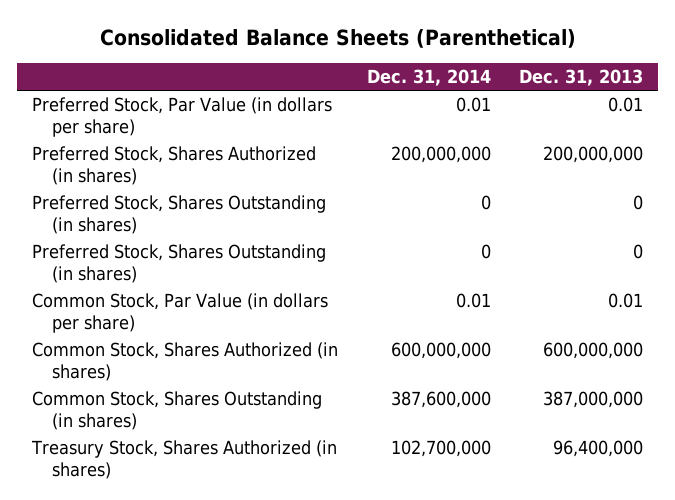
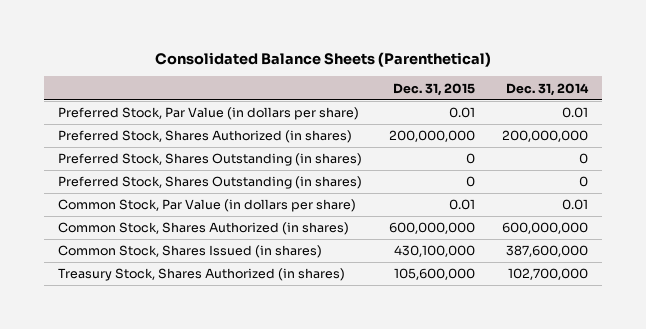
- | Dec. 31, 2014 | Dec. 31, 2013
+ | Dec. 31, 2015 | Dec. 31, 2014
- Common Stock, Shares Outstanding (in shares) | 387,600,000 | 387,000,000
+ Common Stock, Shares Issued (in shares) | 430,100,000 | 387,600,000

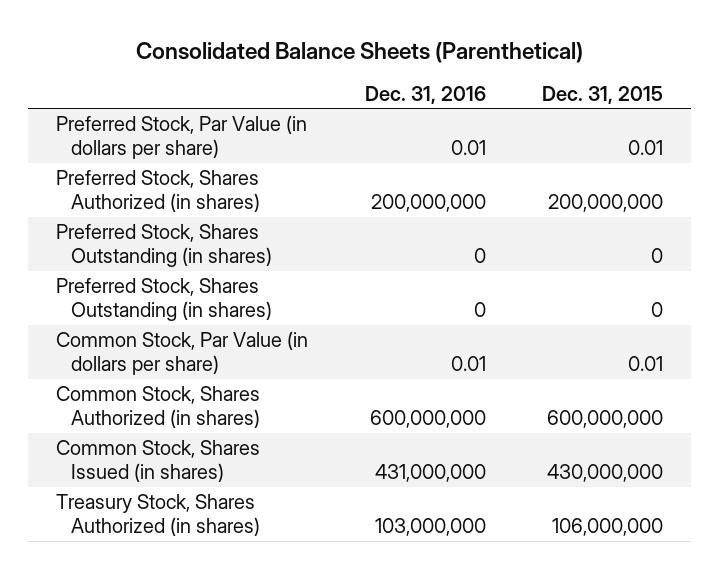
- | Dec. 31, 2015 | Dec. 31, 2014
+ | Dec. 31, 2016 | Dec. 31, 2015
- Common Stock, Shares Issued (in shares) | 430,100,000 | 387,600,000
- Treasury Stock, Shares Authorized (in shares) | 105,600,000 | 102,700,000
+ Common Stock, Shares Issued (in shares) | 431,000,000 | 430,000,000
+ Treasury Stock, Shares Authorized (in shares) | 103,000,000 | 106,000,000

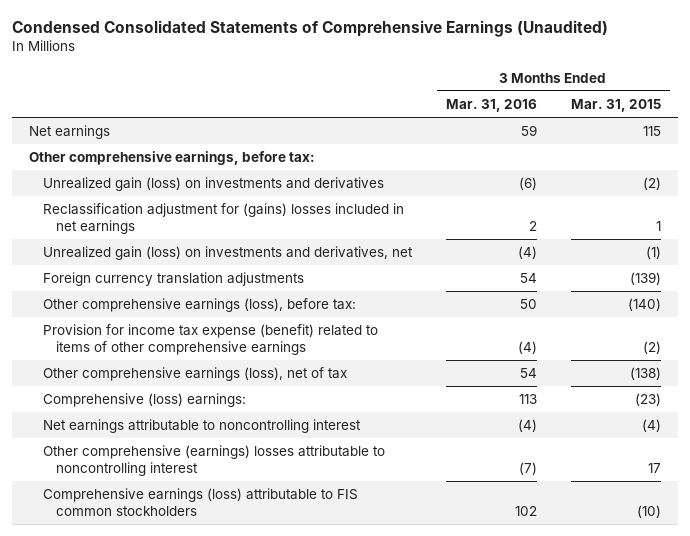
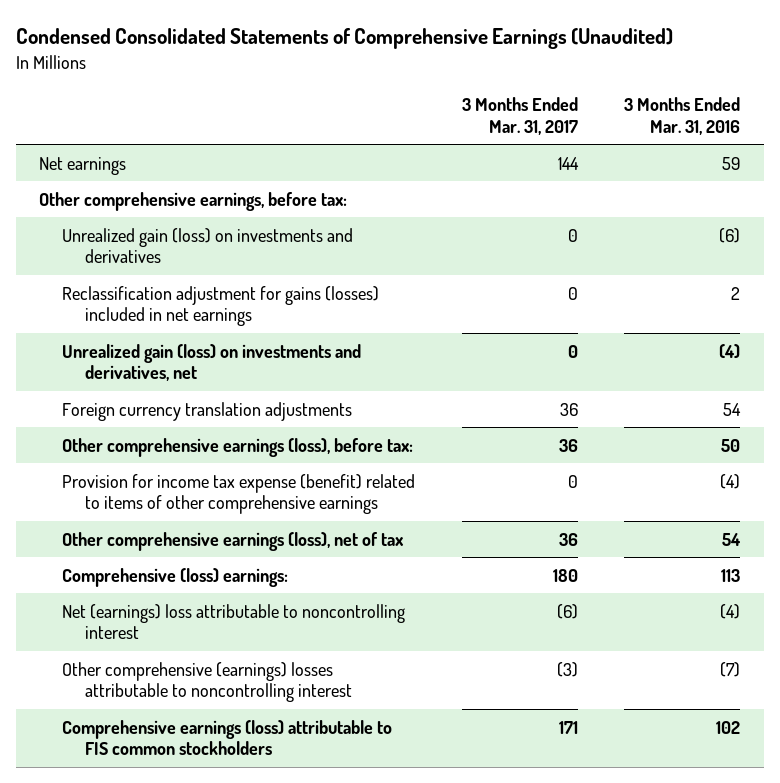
- | 3 Months Ended Mar. 31, 2016 | 3 Months Ended Mar. 31, 2015
+ | 3 Months Ended Mar. 31, 2017 | 3 Months Ended Mar. 31, 2016
- Reclassification adjustment for (gains) losses included in net earnings | 2 | 1
+ Reclassification adjustment for gains (losses) included in net earnings | 0 | 2
- Net earnings attributable to noncontrolling interest | (4) | (4)
+ Net (earnings) loss attributable to noncontrolling interest | (6) | (4)

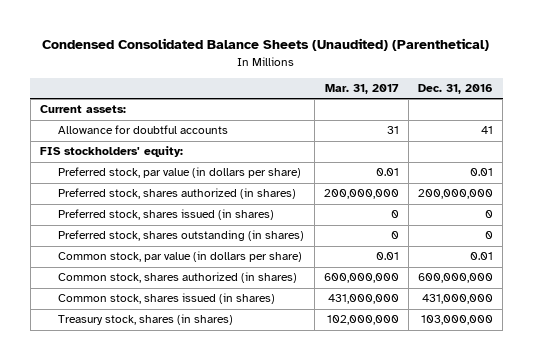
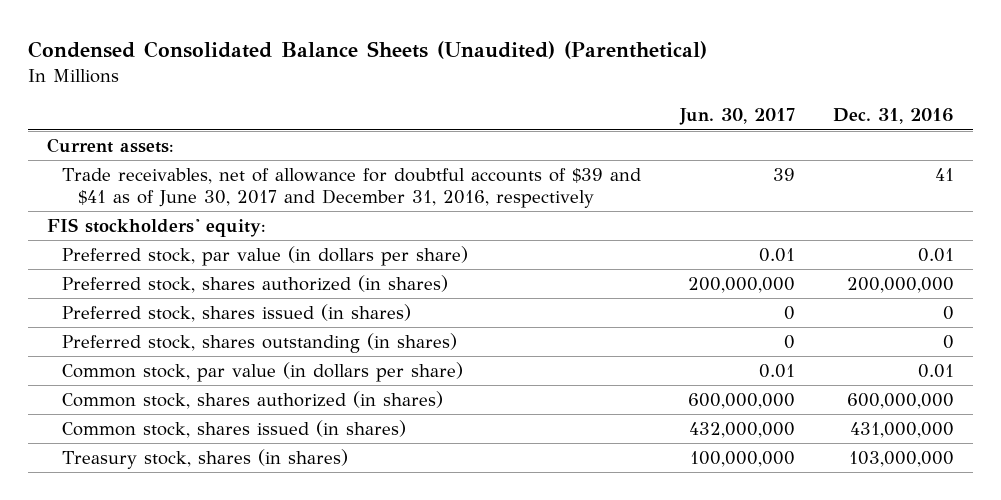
- | Mar. 31, 2017 | Dec. 31, 2016
+ | Jun. 30, 2017 | Dec. 31, 2016
- Allowance for doubtful accounts | 31 | 41
+ Trade receivables, net of allowance for doubtful accounts of $39 and $41 as of June 30, 2017 and December 31, 2016, respectively | 39 | 41

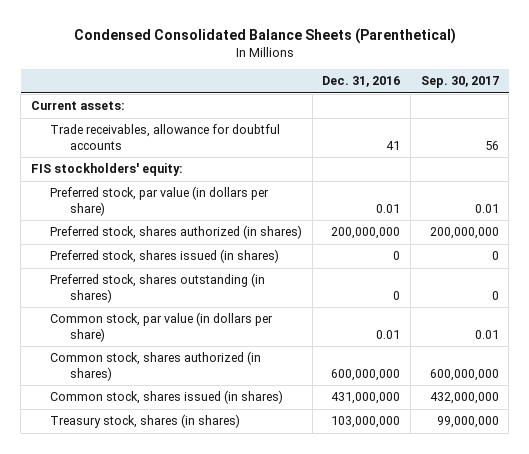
- Condensed Consolidated Balance Sheets (Unaudited) (Parenthetical)
+ Condensed Consolidated Balance Sheets (Parenthetical)
- | Jun. 30, 2017 | Dec. 31, 2016
+ | Dec. 31, 2016 | Sep. 30, 2017
- Trade receivables, net of allowance for doubtful accounts of $39 and $41 as of June 30, 2017 and December 31, 2016, respectively | 39 | 41
+ Trade receivables, allowance for doubtful accounts | 41 | 56

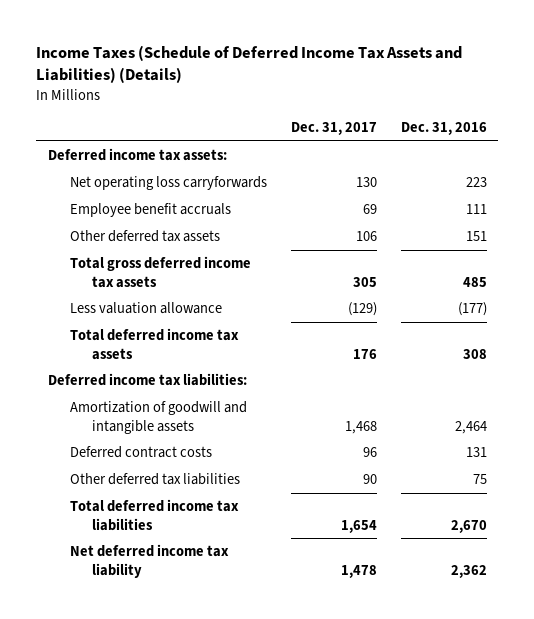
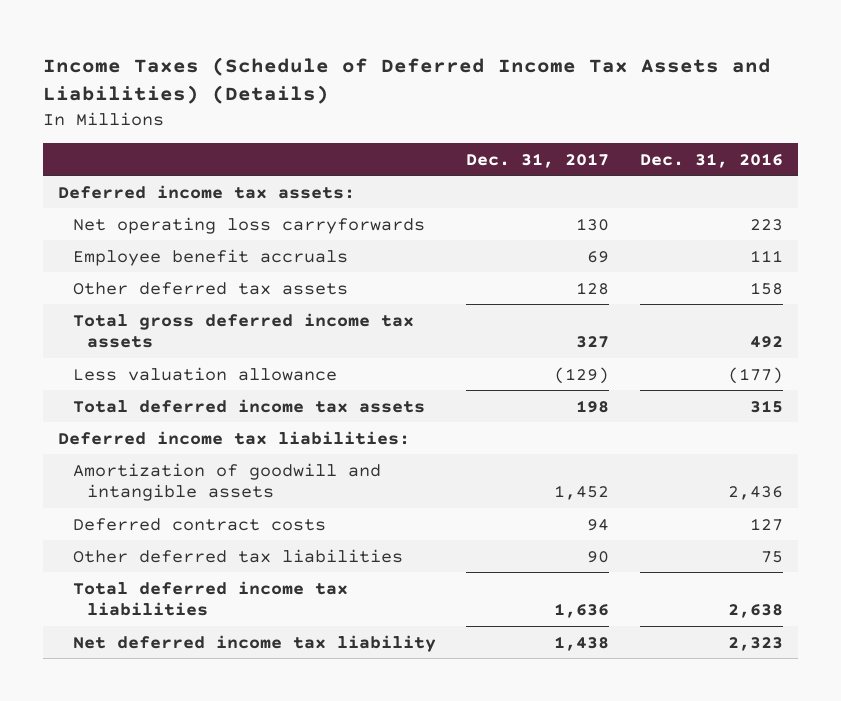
- Other deferred tax assets | 106 | 151
- Total gross deferred income tax assets | 305 | 485
+ Other deferred tax assets | 128 | 158
+ Total gross deferred income tax assets | 327 | 492
- Total deferred income tax assets | 176 | 308
+ Total deferred income tax assets | 198 | 315
- Amortization of goodwill and intangible assets | 1,468 | 2,464
- Deferred contract costs | 96 | 131
+ Amortization of goodwill and intangible assets | 1,452 | 2,436
+ Deferred contract costs | 94 | 127
- Total deferred income tax liabilities | 1,654 | 2,670
- Net deferred income tax liability | 1,478 | 2,362
+ Total deferred income tax liabilities | 1,636 | 2,638
+ Net deferred income tax liability | 1,438 | 2,323

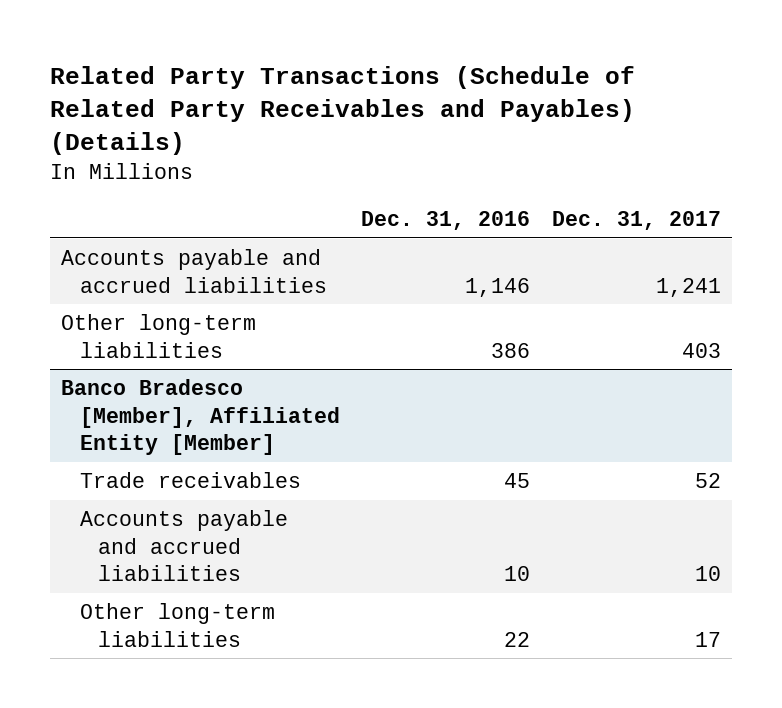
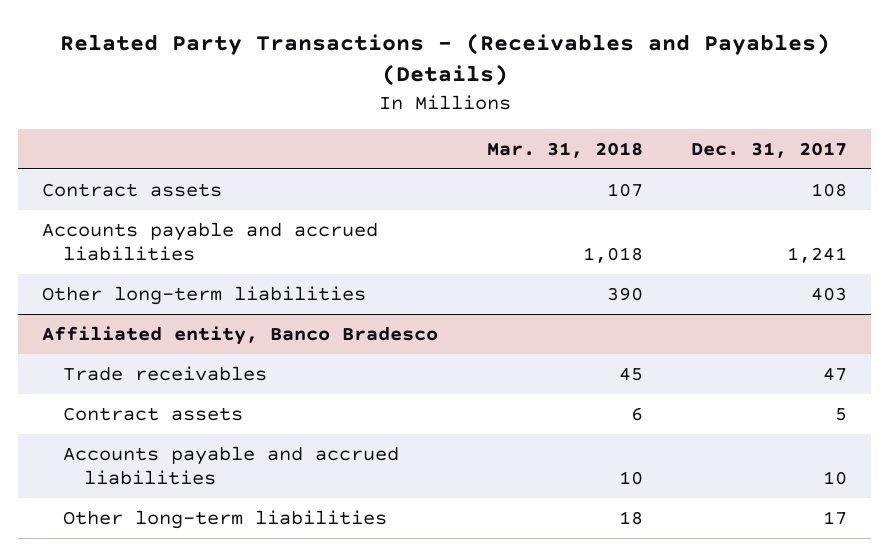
- Related Party Transactions (Schedule of Related Party Receivables and Payables) (Details)
+ Related Party Transactions - (Receivables and Payables) (Details)
- | Dec. 31, 2016 | Dec. 31, 2017
+ | Mar. 31, 2018 | Dec. 31, 2017
+ Contract assets | 107 | 108
- Banco Bradesco [Member], Affiliated Entity [Member]
- Trade receivables | 45 | 52
+ Affiliated entity, Banco Bradesco
+ Trade receivables | 45 | 47
+ Contract assets | 6 | 5

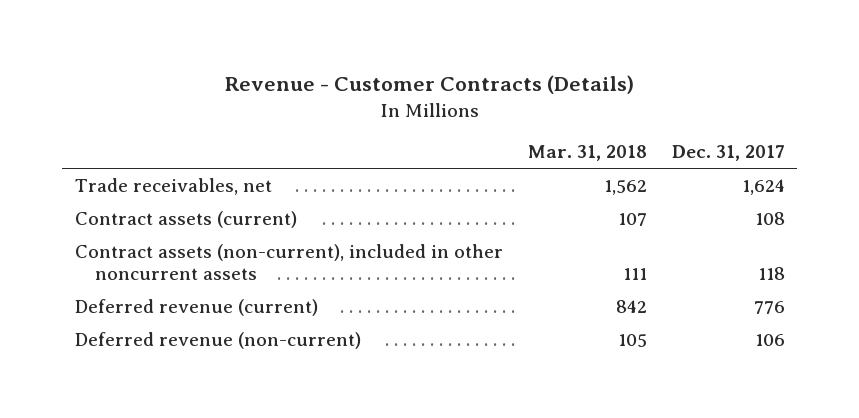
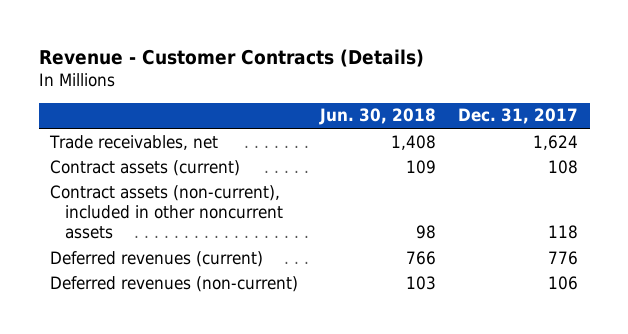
- | Mar. 31, 2018 | Dec. 31, 2017
+ | Jun. 30, 2018 | Dec. 31, 2017
- Deferred revenue (current) | 842 | 776
- Deferred revenue (non-current) | 105 | 106
+ Deferred revenues (current) | 766 | 776
+ Deferred revenues (non-current) | 103 | 106

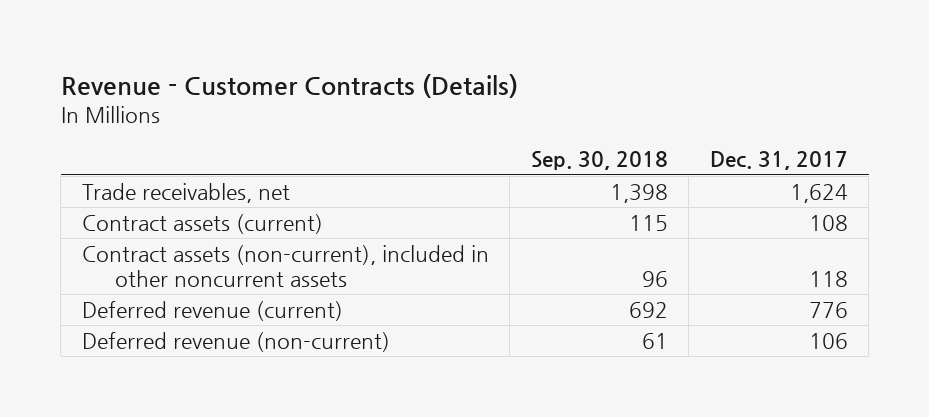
- | Jun. 30, 2018 | Dec. 31, 2017
+ | Sep. 30, 2018 | Dec. 31, 2017
- Deferred revenues (current) | 766 | 776
- Deferred revenues (non-current) | 103 | 106
+ Deferred revenue (current) | 692 | 776
+ Deferred revenue (non-current) | 61 | 106

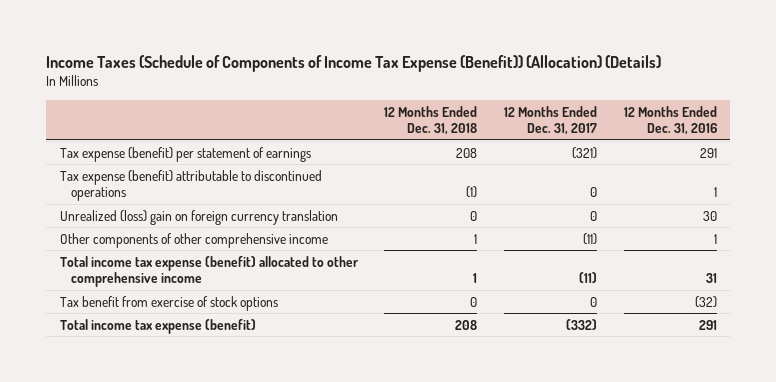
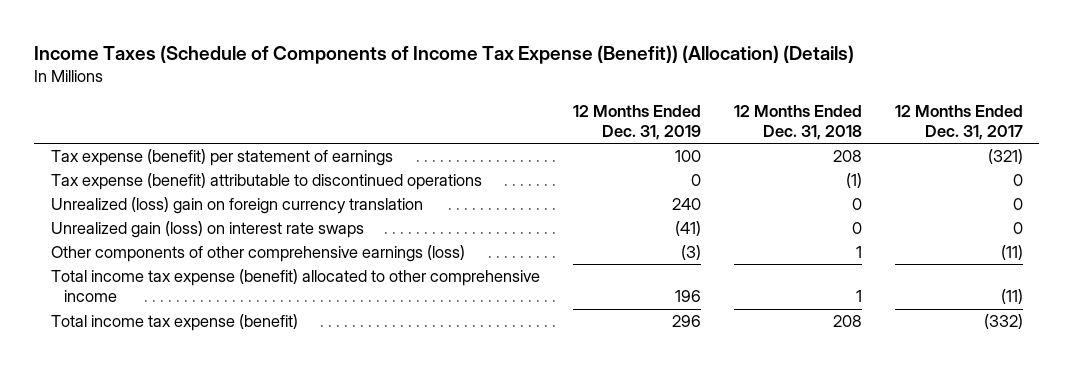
- | 12 Months Ended Dec. 31, 2018 | 12 Months Ended Dec. 31, 2017 | 12 Months Ended Dec. 31, 2016
+ | 12 Months Ended Dec. 31, 2019 | 12 Months Ended Dec. 31, 2018 | 12 Months Ended Dec. 31, 2017
- Other components of other comprehensive income | 1 | (11) | 1
+ Unrealized gain (loss) on interest rate swaps | (41) | 0 | 0
+ Other components of other comprehensive earnings (loss) | (3) | 1 | (11)
- Tax benefit from exercise of stock options | 0 | 0 | (32)

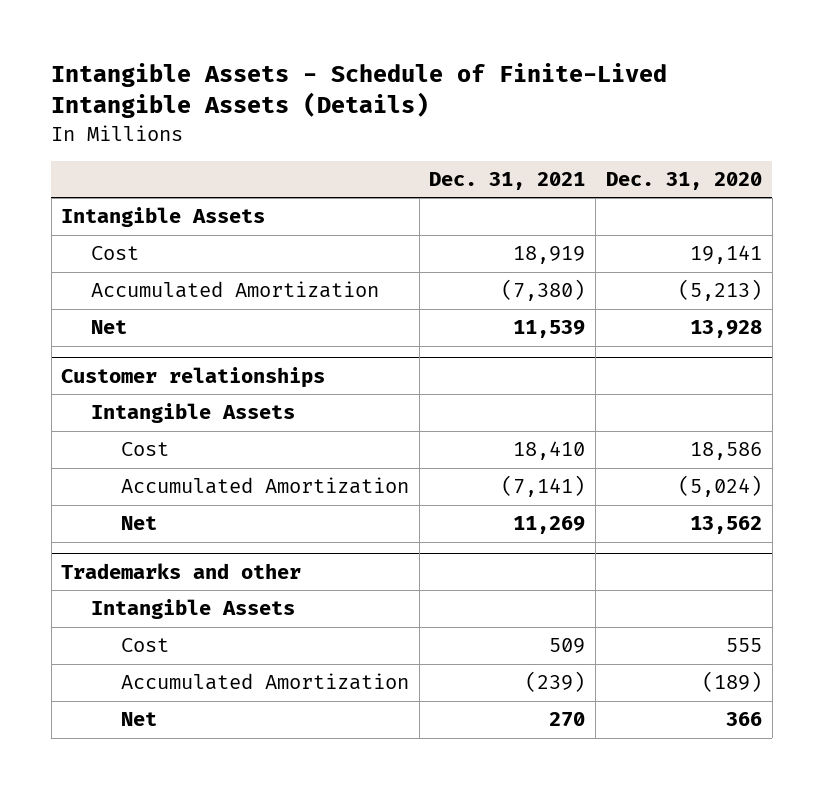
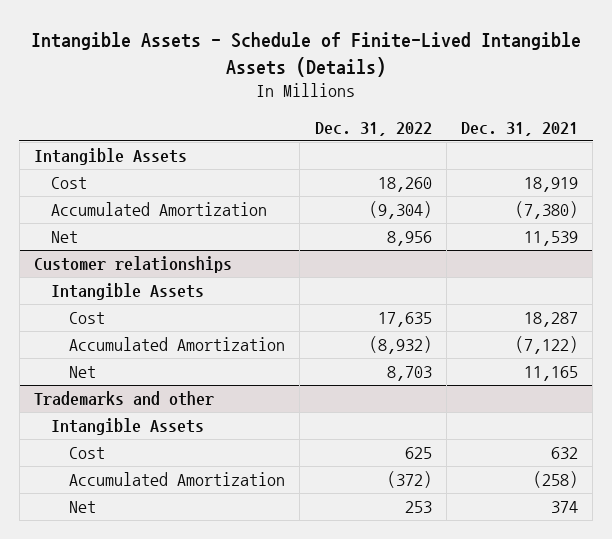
- | Dec. 31, 2021 | Dec. 31, 2020
+ | Dec. 31, 2022 | Dec. 31, 2021
@ Customer relationships
- Cost | 18,410 | 18,586
- Accumulated Amortization | (7,141) | (5,024)
- Net | 11,269 | 13,562
+ Cost | 17,635 | 18,287
+ Accumulated Amortization | (8,932) | (7,122)
+ Net | 8,703 | 11,165
@ Trademarks and other
- Cost | 509 | 555
- Accumulated Amortization | (239) | (189)
- Net | 270 | 366
+ Cost | 625 | 632
+ Accumulated Amortization | (372) | (258)
+ Net | 253 | 374

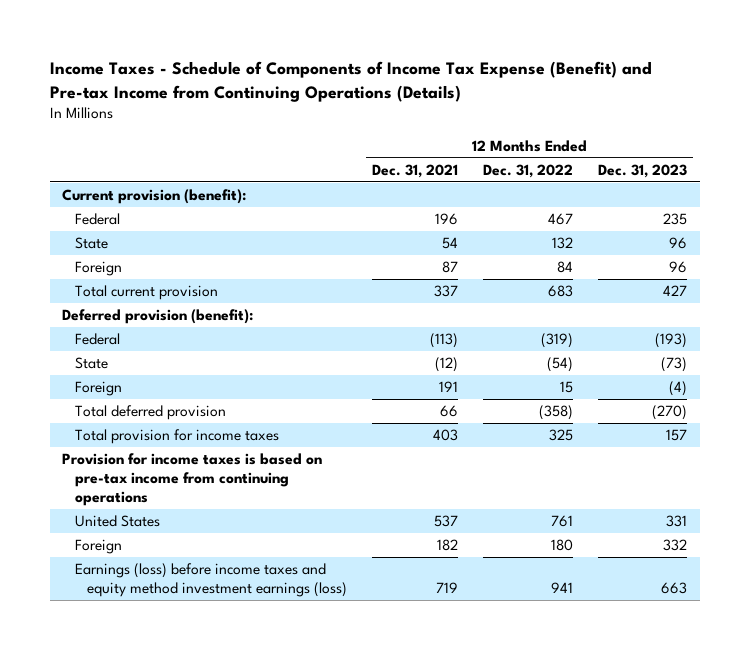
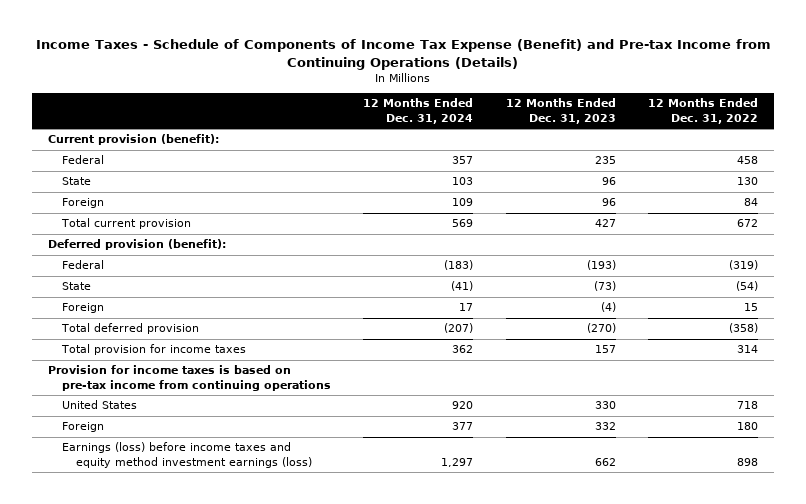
- | 12 Months Ended Dec. 31, 2021 | 12 Months Ended Dec. 31, 2022 | 12 Months Ended Dec. 31, 2023
+ | 12 Months Ended Dec. 31, 2024 | 12 Months Ended Dec. 31, 2023 | 12 Months Ended Dec. 31, 2022
- Federal | 196 | 467 | 235
- State | 54 | 132 | 96
+ Federal | 357 | 235 | 458
+ State | 103 | 96 | 130
- Total current provision | 337 | 683 | 427
+ Total current provision | 569 | 427 | 672
- Total provision for income taxes | 403 | 325 | 157
+ Total provision for income taxes | 362 | 157 | 314
- United States | 537 | 761 | 331
+ United States | 920 | 330 | 718
- Earnings (loss) before income taxes and equity method investment earnings (loss) | 719 | 941 | 663
+ Earnings (loss) before income taxes and equity method investment earnings (loss) | 1,297 | 662 | 898

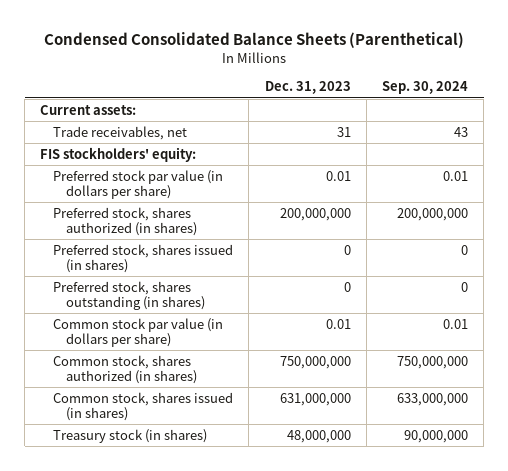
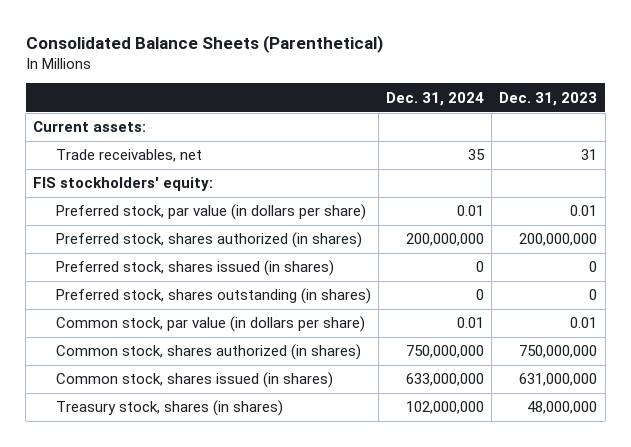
- Condensed Consolidated Balance Sheets (Parenthetical)
+ Consolidated Balance Sheets (Parenthetical)
- | Dec. 31, 2023 | Sep. 30, 2024
+ | Dec. 31, 2024 | Dec. 31, 2023
- Preferred stock par value (in dollars per share) | 0.01 | 0.01
+ Preferred stock, par value (in dollars per share) | 0.01 | 0.01
- Common stock par value (in dollars per share) | 0.01 | 0.01
+ Common stock, par value (in dollars per share) | 0.01 | 0.01
- Treasury stock (in shares) | 48,000,000 | 90,000,000
+ Treasury stock, shares (in shares) | 102,000,000 | 48,000,000

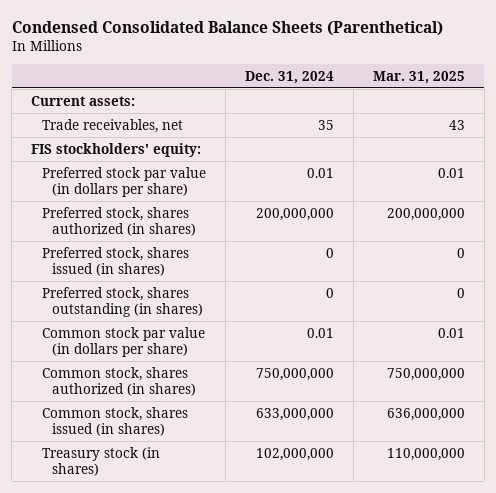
- Consolidated Balance Sheets (Parenthetical)
+ Condensed Consolidated Balance Sheets (Parenthetical)
- | Dec. 31, 2024 | Dec. 31, 2023
+ | Dec. 31, 2024 | Mar. 31, 2025
- Preferred stock, par value (in dollars per share) | 0.01 | 0.01
+ Preferred stock par value (in dollars per share) | 0.01 | 0.01
- Common stock, par value (in dollars per share) | 0.01 | 0.01
+ Common stock par value (in dollars per share) | 0.01 | 0.01
- Treasury stock, shares (in shares) | 102,000,000 | 48,000,000
+ Treasury stock (in shares) | 102,000,000 | 110,000,000

